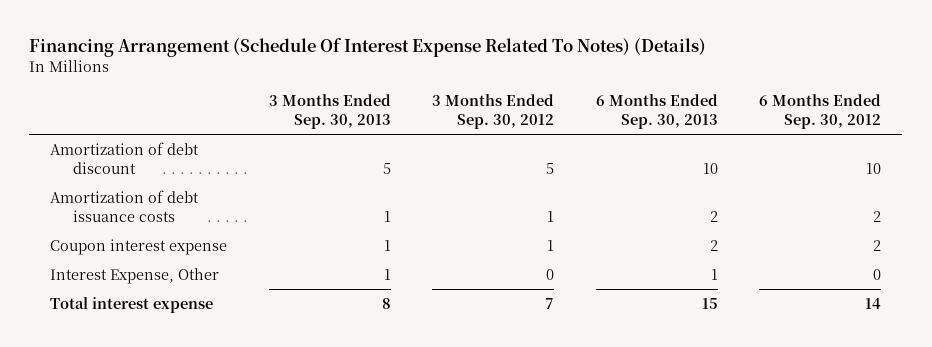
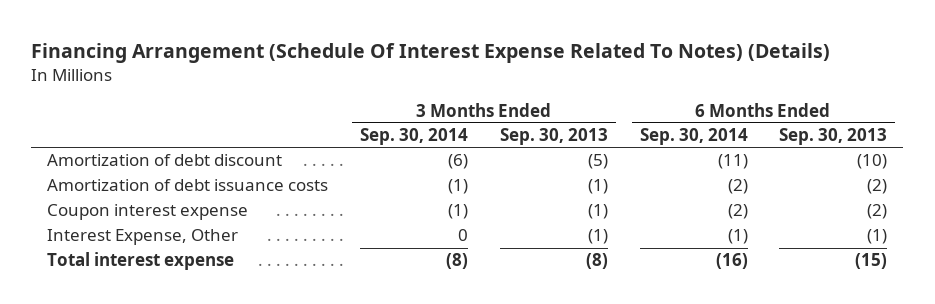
- | 3 Months Ended Sep. 30, 2013 | 3 Months Ended Sep. 30, 2012 | 6 Months Ended Sep. 30, 2013 | 6 Months Ended Sep. 30, 2012
+ | 3 Months Ended Sep. 30, 2014 | 3 Months Ended Sep. 30, 2013 | 6 Months Ended Sep. 30, 2014 | 6 Months Ended Sep. 30, 2013
- Amortization of debt discount | 5 | 5 | 10 | 10
- Amortization of debt issuance costs | 1 | 1 | 2 | 2
- Coupon interest expense | 1 | 1 | 2 | 2
- Interest Expense, Other | 1 | 0 | 1 | 0
- Total interest expense | 8 | 7 | 15 | 14
+ Amortization of debt discount | (6) | (5) | (11) | (10)
+ Amortization of debt issuance costs | (1) | (1) | (2) | (2)
+ Coupon interest expense | (1) | (1) | (2) | (2)
+ Interest Expense, Other | 0 | (1) | (1) | (1)
+ Total interest expense | (8) | (8) | (16) | (15)

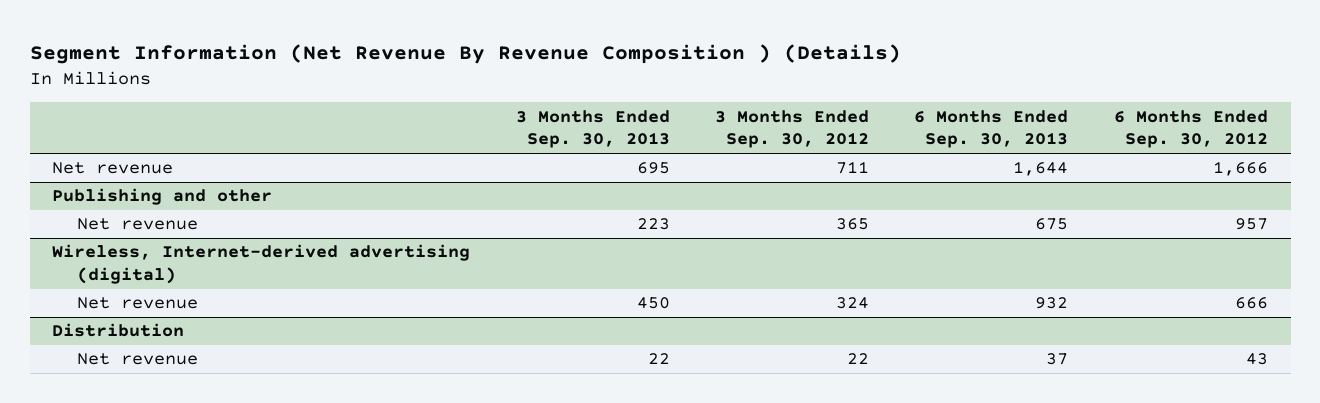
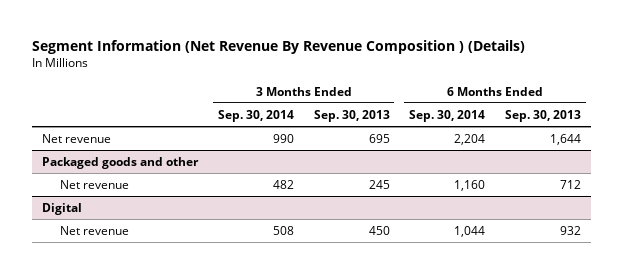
- | 3 Months Ended Sep. 30, 2013 | 3 Months Ended Sep. 30, 2012 | 6 Months Ended Sep. 30, 2013 | 6 Months Ended Sep. 30, 2012
+ | 3 Months Ended Sep. 30, 2014 | 3 Months Ended Sep. 30, 2013 | 6 Months Ended Sep. 30, 2014 | 6 Months Ended Sep. 30, 2013
- Publishing and other
- Net revenue | 223 | 365 | 675 | 957
- Wireless, Internet-derived advertising (digital)
+ Packaged goods and other
+ Net revenue | 482 | 245 | 1,160 | 712
+ Digital
- Distribution
- Net revenue | 22 | 22 | 37 | 43

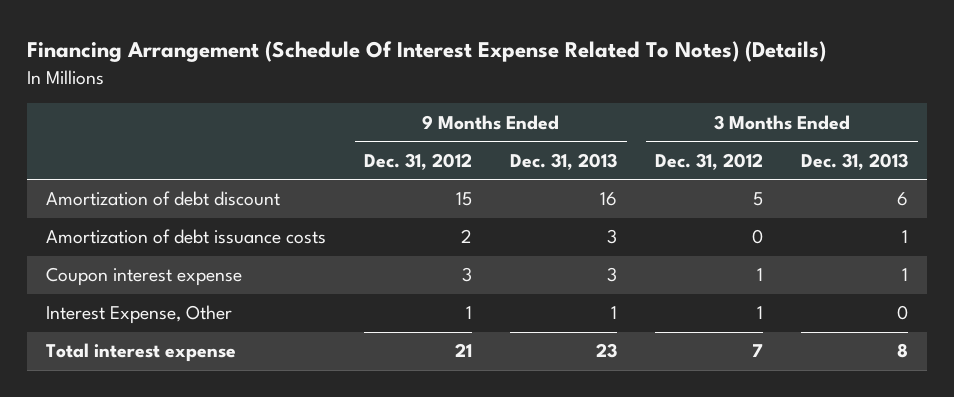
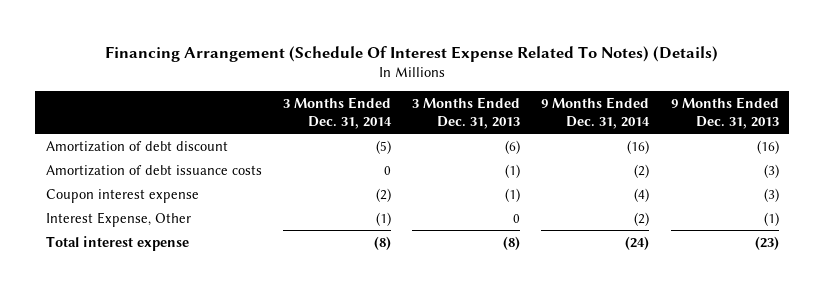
- | 9 Months Ended Dec. 31, 2012 | 9 Months Ended Dec. 31, 2013 | 3 Months Ended Dec. 31, 2012 | 3 Months Ended Dec. 31, 2013
+ | 3 Months Ended Dec. 31, 2014 | 3 Months Ended Dec. 31, 2013 | 9 Months Ended Dec. 31, 2014 | 9 Months Ended Dec. 31, 2013
- Amortization of debt discount | 15 | 16 | 5 | 6
- Amortization of debt issuance costs | 2 | 3 | 0 | 1
- Coupon interest expense | 3 | 3 | 1 | 1
- Interest Expense, Other | 1 | 1 | 1 | 0
- Total interest expense | 21 | 23 | 7 | 8
+ Amortization of debt discount | (5) | (6) | (16) | (16)
+ Amortization of debt issuance costs | 0 | (1) | (2) | (3)
+ Coupon interest expense | (2) | (1) | (4) | (3)
+ Interest Expense, Other | (1) | 0 | (2) | (1)
+ Total interest expense | (8) | (8) | (24) | (23)

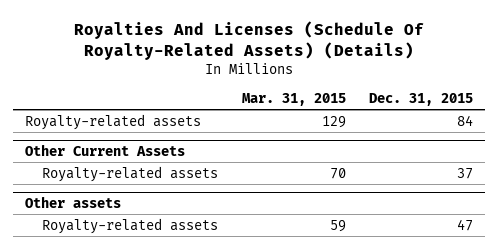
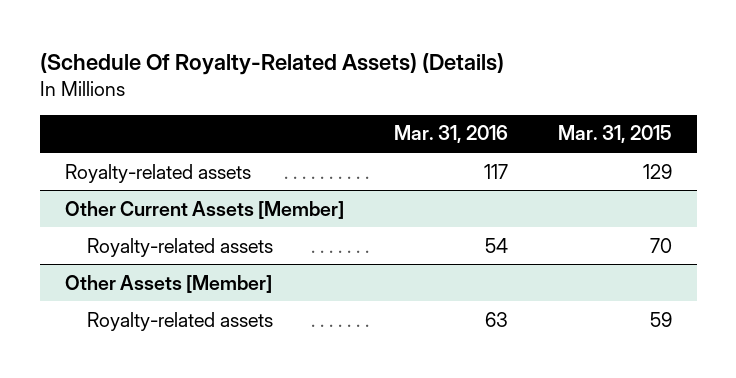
- Royalties And Licenses (Schedule Of Royalty-Related Assets) (Details)
+ (Schedule Of Royalty-Related Assets) (Details)
- | Mar. 31, 2015 | Dec. 31, 2015
+ | Mar. 31, 2016 | Mar. 31, 2015
- Other Current Assets
+ Other Current Assets [Member]
- Other assets
+ Other Assets [Member]

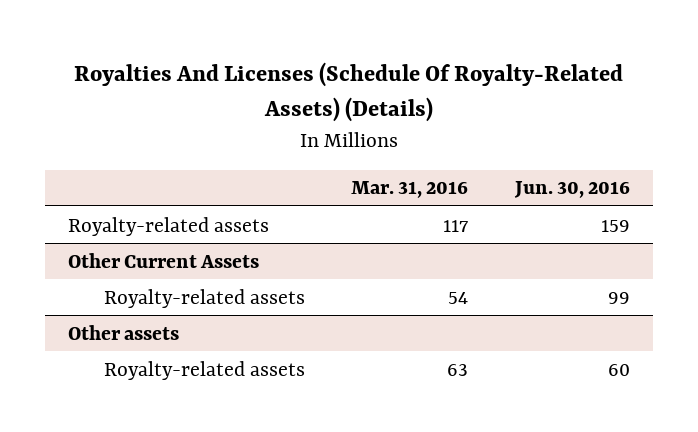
- (Schedule Of Royalty-Related Assets) (Details)
+ Royalties And Licenses (Schedule Of Royalty-Related Assets) (Details)
- | Mar. 31, 2016 | Mar. 31, 2015
+ | Mar. 31, 2016 | Jun. 30, 2016
- Other Current Assets [Member]
+ Other Current Assets
- Other Assets [Member]
+ Other assets

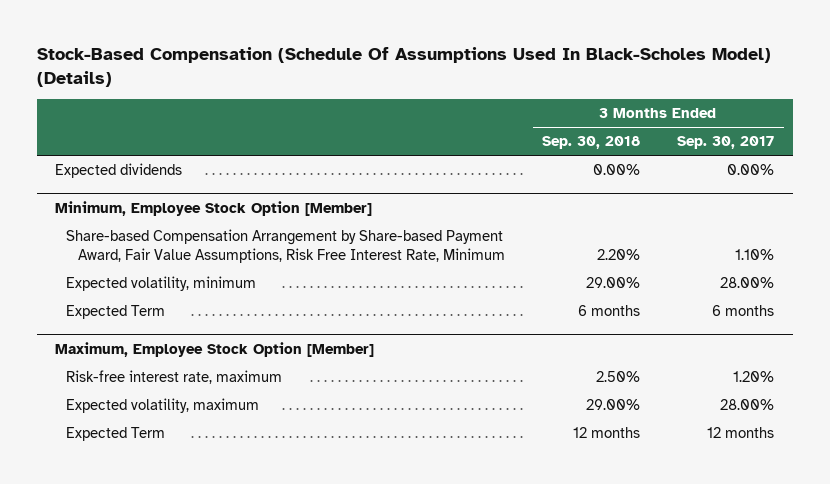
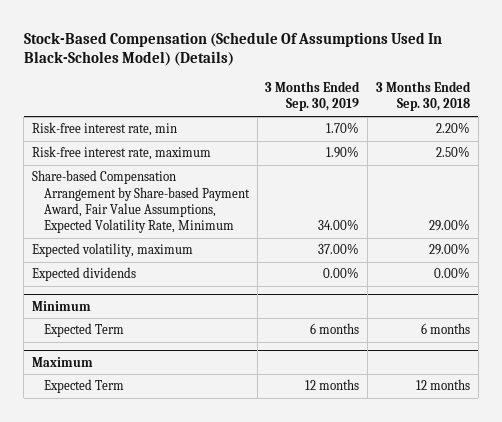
- | 3 Months Ended Sep. 30, 2018 | 3 Months Ended Sep. 30, 2017
+ | 3 Months Ended Sep. 30, 2019 | 3 Months Ended Sep. 30, 2018
- Minimum, Employee Stock Option [Member]
- Share-based Compensation Arrangement by Share-based Payment Award, Fair Value Assumptions, Risk Free Interest Rate, Minimum | 2.20% | 1.10%
- Expected volatility, minimum | 29.00% | 28.00%
- Expected Term | 6 months | 6 months
- Maximum, Employee Stock Option [Member]
+ Risk-free interest rate, min | 1.70% | 2.20%
+ Share-based Compensation Arrangement by Share-based Payment Award, Fair Value Assumptions, Expected Volatility Rate, Minimum | 34.00% | 29.00%
moved down: Expected dividends | 0.00% | 0.00%
+ Minimum
+ Expected Term | 6 months | 6 months
+ Maximum

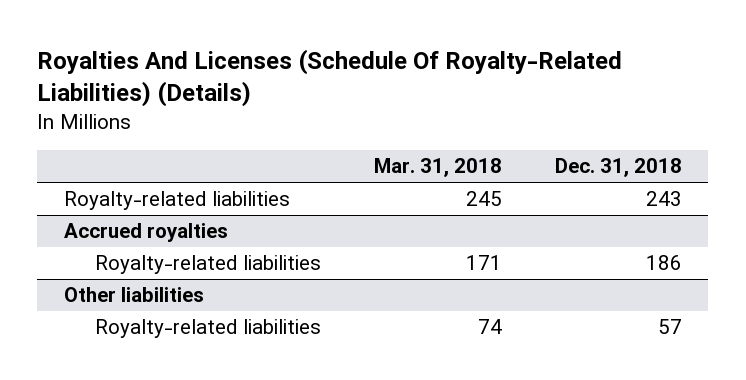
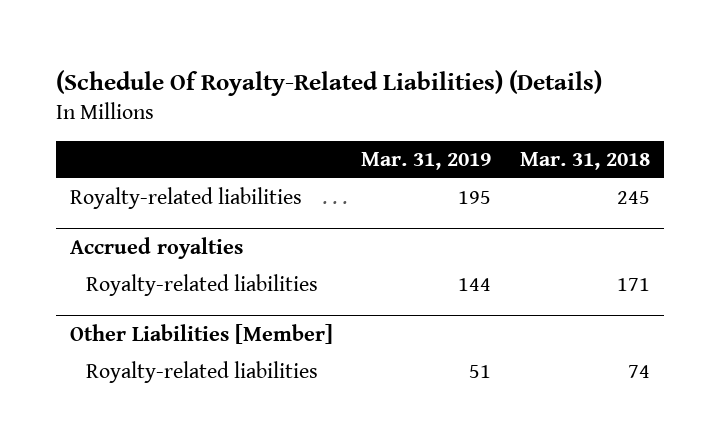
- Royalties And Licenses (Schedule Of Royalty-Related Liabilities) (Details)
+ (Schedule Of Royalty-Related Liabilities) (Details)
- | Mar. 31, 2018 | Dec. 31, 2018
+ | Mar. 31, 2019 | Mar. 31, 2018
- Other liabilities
+ Other Liabilities [Member]

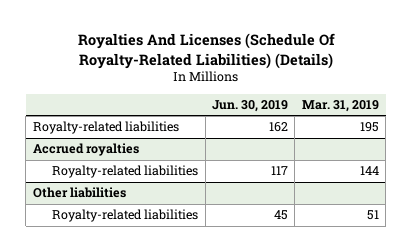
- (Schedule Of Royalty-Related Liabilities) (Details)
+ Royalties And Licenses (Schedule Of Royalty-Related Liabilities) (Details)
- | Mar. 31, 2019 | Mar. 31, 2018
+ | Jun. 30, 2019 | Mar. 31, 2019
- Other Liabilities [Member]
+ Other liabilities

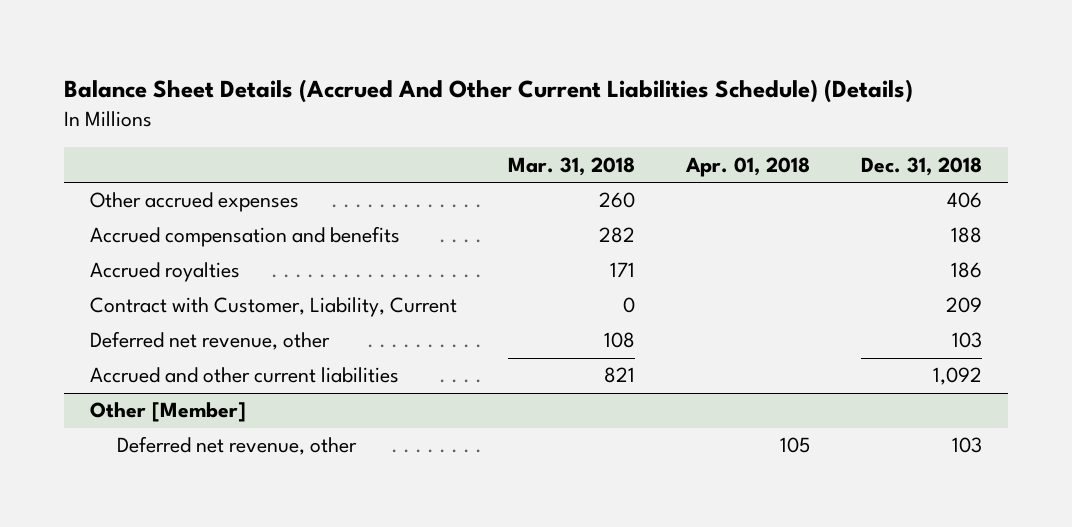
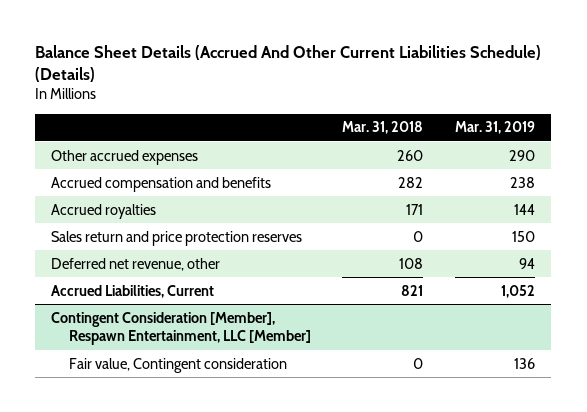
- | Mar. 31, 2018 | Apr. 01, 2018 | Dec. 31, 2018
+ | Mar. 31, 2018 | Mar. 31, 2019
- Contract with Customer, Liability, Current | 0 | | 209
+ Sales return and price protection reserves | 0 | 150
- Accrued and other current liabilities | 821 | | 1,092
- Other [Member]
- Deferred net revenue, other | | 105 | 103
+ Accrued Liabilities, Current | 821 | 1,052
+ Contingent Consideration [Member], Respawn Entertainment, LLC [Member]
+ Fair value, Contingent consideration | 0 | 136

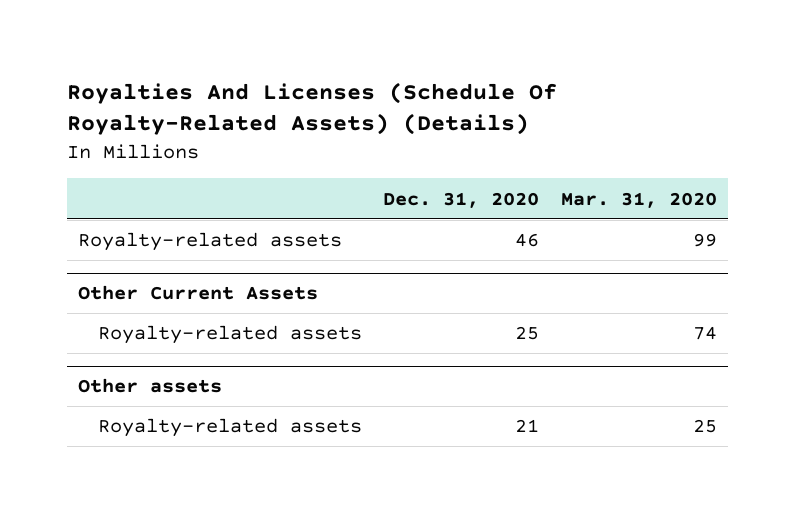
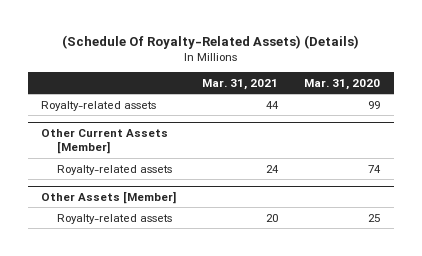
- Royalties And Licenses (Schedule Of Royalty-Related Assets) (Details)
+ (Schedule Of Royalty-Related Assets) (Details)
- | Dec. 31, 2020 | Mar. 31, 2020
+ | Mar. 31, 2021 | Mar. 31, 2020
- Other Current Assets
+ Other Current Assets [Member]
- Other assets
+ Other Assets [Member]

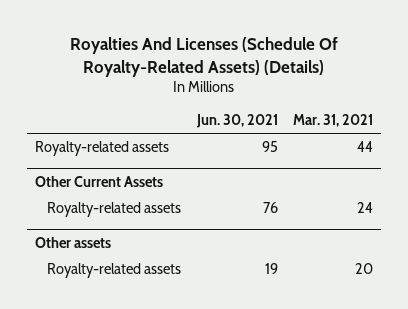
- (Schedule Of Royalty-Related Assets) (Details)
+ Royalties And Licenses (Schedule Of Royalty-Related Assets) (Details)
- | Mar. 31, 2021 | Mar. 31, 2020
+ | Jun. 30, 2021 | Mar. 31, 2021
- Other Current Assets [Member]
+ Other Current Assets
- Other Assets [Member]
+ Other assets

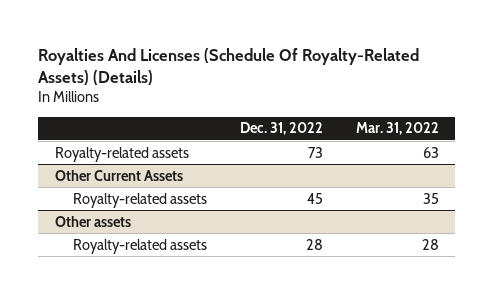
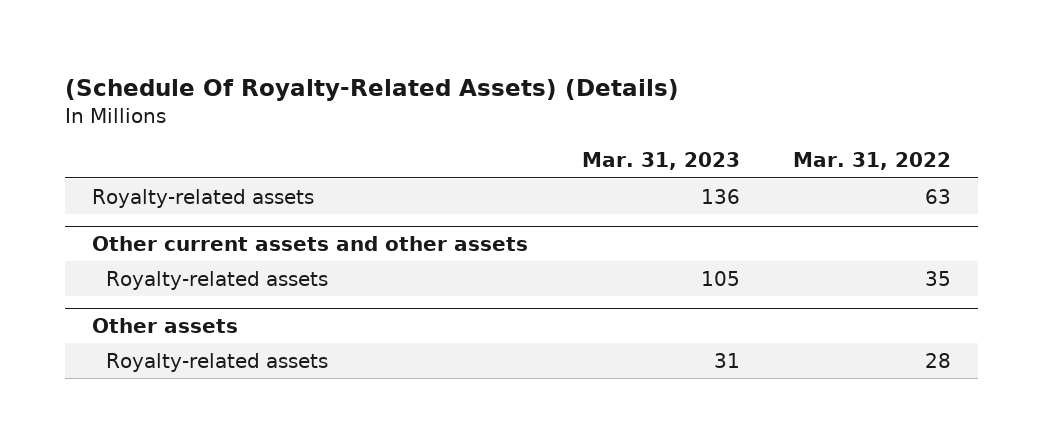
- Royalties And Licenses (Schedule Of Royalty-Related Assets) (Details)
+ (Schedule Of Royalty-Related Assets) (Details)
- | Dec. 31, 2022 | Mar. 31, 2022
+ | Mar. 31, 2023 | Mar. 31, 2022
- Other Current Assets
+ Other current assets and other assets

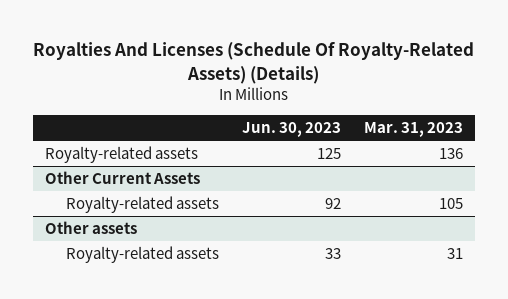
- (Schedule Of Royalty-Related Assets) (Details)
+ Royalties And Licenses (Schedule Of Royalty-Related Assets) (Details)
- | Mar. 31, 2023 | Mar. 31, 2022
+ | Jun. 30, 2023 | Mar. 31, 2023
- Other current assets and other assets
+ Other Current Assets

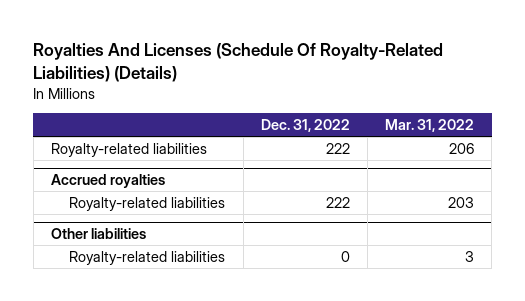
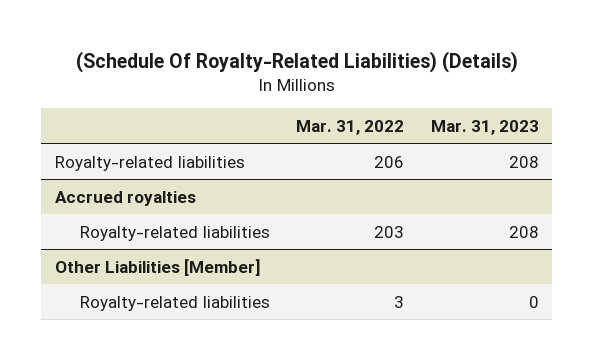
- Royalties And Licenses (Schedule Of Royalty-Related Liabilities) (Details)
+ (Schedule Of Royalty-Related Liabilities) (Details)
- | Dec. 31, 2022 | Mar. 31, 2022
+ | Mar. 31, 2022 | Mar. 31, 2023
- Other liabilities
+ Other Liabilities [Member]

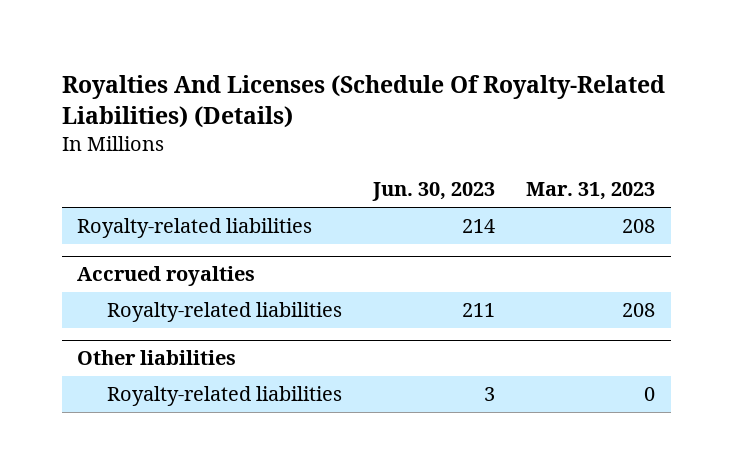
- (Schedule Of Royalty-Related Liabilities) (Details)
+ Royalties And Licenses (Schedule Of Royalty-Related Liabilities) (Details)
- | Mar. 31, 2022 | Mar. 31, 2023
+ | Jun. 30, 2023 | Mar. 31, 2023
- Other Liabilities [Member]
+ Other liabilities

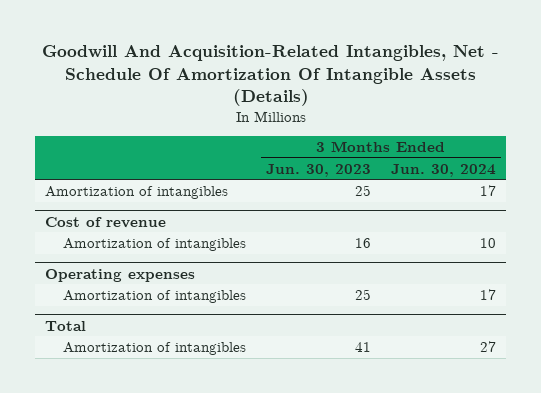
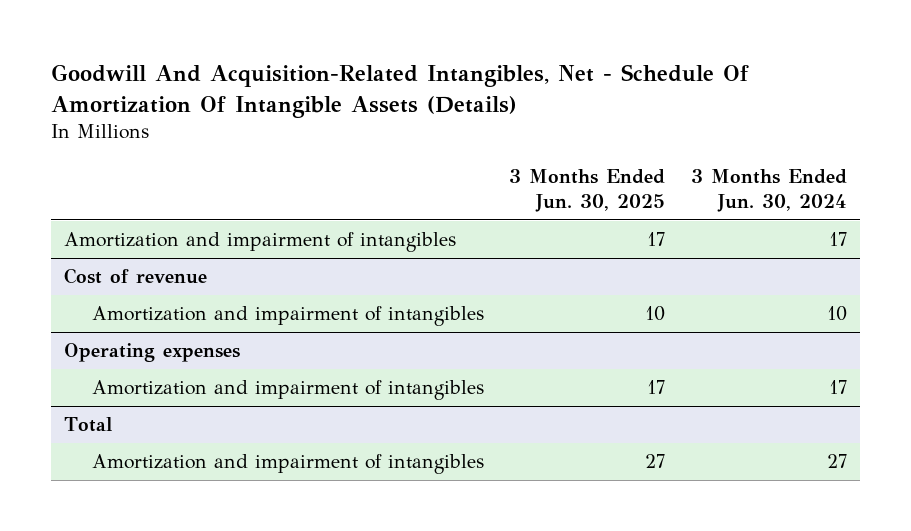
- | 3 Months Ended Jun. 30, 2023 | 3 Months Ended Jun. 30, 2024
+ | 3 Months Ended Jun. 30, 2025 | 3 Months Ended Jun. 30, 2024
- Amortization of intangibles | 25 | 17
+ Amortization and impairment of intangibles | 17 | 17
@ Cost of revenue
- Amortization of intangibles | 16 | 10
+ Amortization and impairment of intangibles | 10 | 10
@ Operating expenses
- Amortization of intangibles | 25 | 17
+ Amortization and impairment of intangibles | 17 | 17
@ Total
- Amortization of intangibles | 41 | 27
+ Amortization and impairment of intangibles | 27 | 27

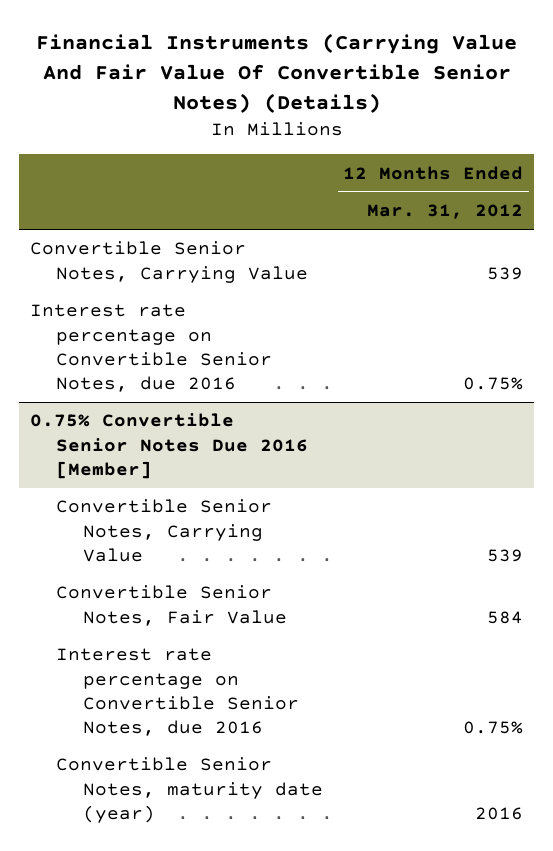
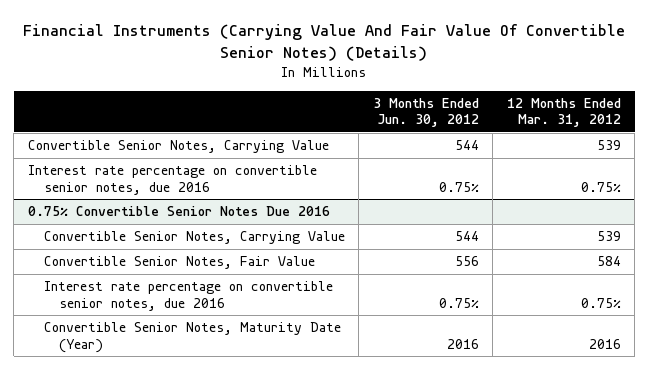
- | 12 Months Ended Mar. 31, 2012
+ | 3 Months Ended Jun. 30, 2012 | 12 Months Ended Mar. 31, 2012
- Interest rate percentage on Convertible Senior Notes, due 2016 | 0.75%
- 0.75% Convertible Senior Notes Due 2016 [Member]
+ Interest rate percentage on convertible senior notes, due 2016 | 0.75% | 0.75%
+ 0.75% Convertible Senior Notes Due 2016
- Interest rate percentage on Convertible Senior Notes, due 2016 | 0.75%
- Convertible Senior Notes, maturity date (year) | 2016
+ Interest rate percentage on convertible senior notes, due 2016 | 0.75% | 0.75%
+ Convertible Senior Notes, Maturity Date (Year) | 2016 | 2016

